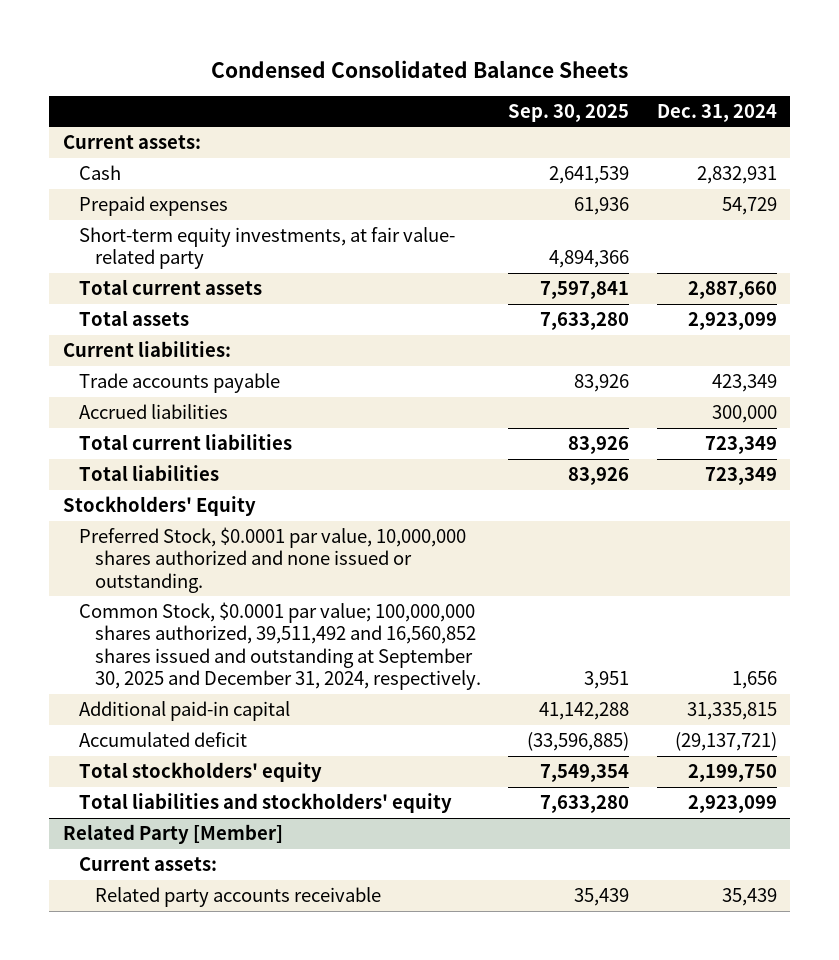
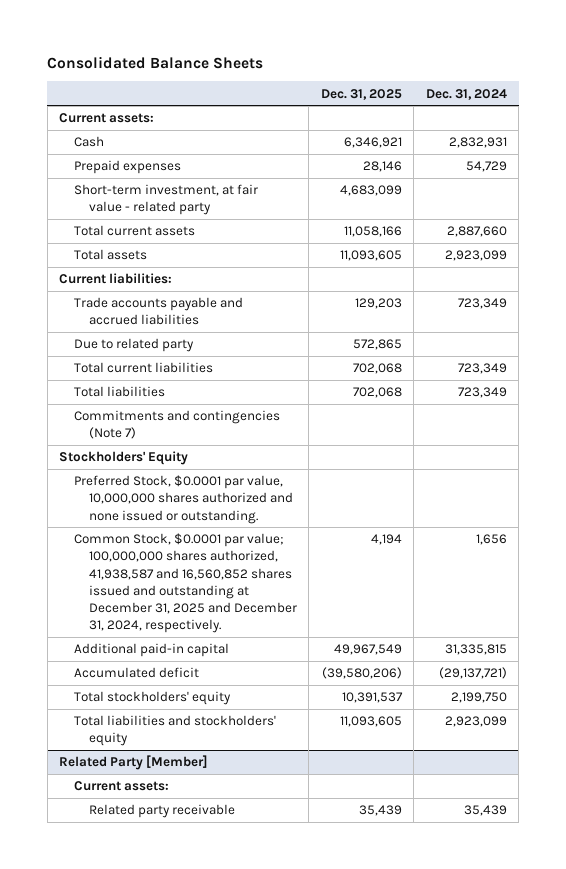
- Condensed Consolidated Balance Sheets
+ Consolidated Balance Sheets
- | Sep. 30, 2025 | Dec. 31, 2024
+ | Dec. 31, 2025 | Dec. 31, 2024
- Short-term equity investments, at fair value- related party | 4,894,366 |
+ Short-term investment, at fair value - related party | 4,683,099 |
- Trade accounts payable | 83,926 | 423,349
- Accrued liabilities | | 300,000
+ Trade accounts payable and accrued liabilities | 129,203 | 723,349
+ Due to related party | 572,865 |
+ Commitments and contingencies (Note 7)
- Common Stock, $0.0001 par value; 100,000,000 shares authorized, 39,511,492 and 16,560,852 shares issued and outstanding at September 30, 2025 and December 31, 2024, respectively. | 3,951 | 1,656
+ Common Stock, $0.0001 par value; 100,000,000 shares authorized, 41,938,587 and 16,560,852 shares issued and outstanding at December 31, 2025 and December 31, 2024, respectively. | 4,194 | 1,656
@ Related Party [Member]
- Related party accounts receivable | 35,439 | 35,439
+ Related party receivable | 35,439 | 35,439

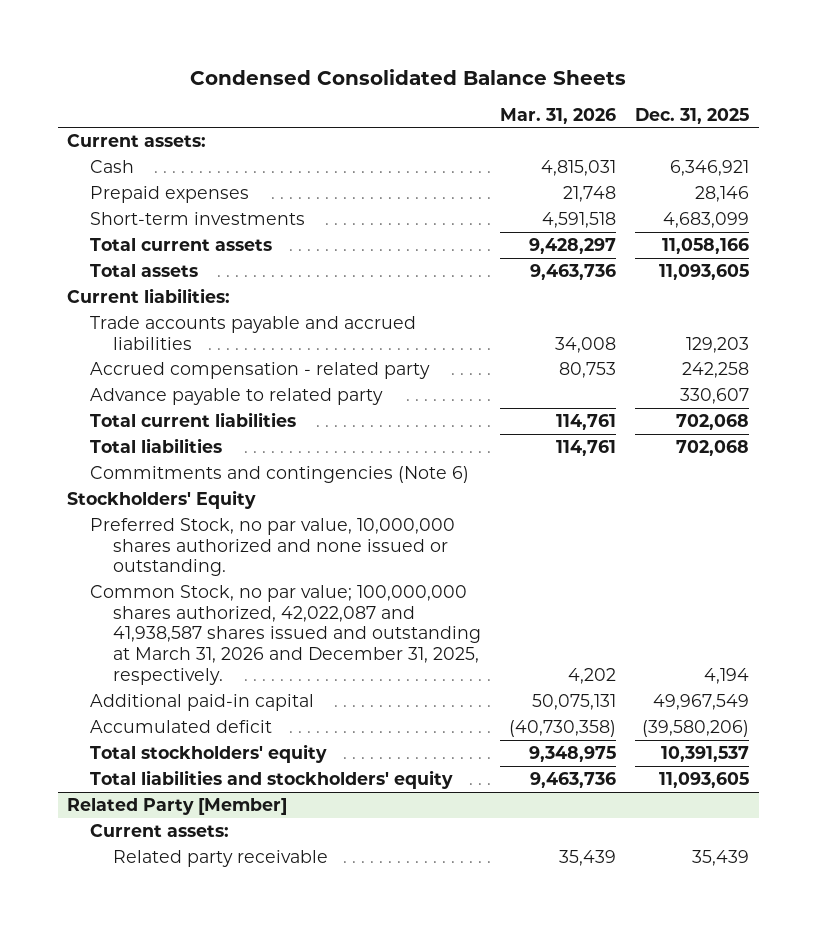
- Consolidated Balance Sheets
+ Condensed Consolidated Balance Sheets
- | Dec. 31, 2025 | Dec. 31, 2024
+ | Mar. 31, 2026 | Dec. 31, 2025
- Short-term investment, at fair value - related party | 4,683,099 |
+ Short-term investments | 4,591,518 | 4,683,099
- Due to related party | 572,865 |
+ Accrued compensation - related party | 80,753 | 242,258
+ Advance payable to related party | | 330,607
- Commitments and contingencies (Note 7)
+ Commitments and contingencies (Note 6)
- Preferred Stock, $0.0001 par value, 10,000,000 shares authorized and none issued or outstanding.
- Common Stock, $0.0001 par value; 100,000,000 shares authorized, 41,938,587 and 16,560,852 shares issued and outstanding at December 31, 2025 and December 31, 2024, respectively. | 4,194 | 1,656
+ Preferred Stock, no par value, 10,000,000 shares authorized and none issued or outstanding.
+ Common Stock, no par value; 100,000,000 shares authorized, 42,022,087 and 41,938,587 shares issued and outstanding at March 31, 2026 and December 31, 2025, respectively. | 4,202 | 4,194

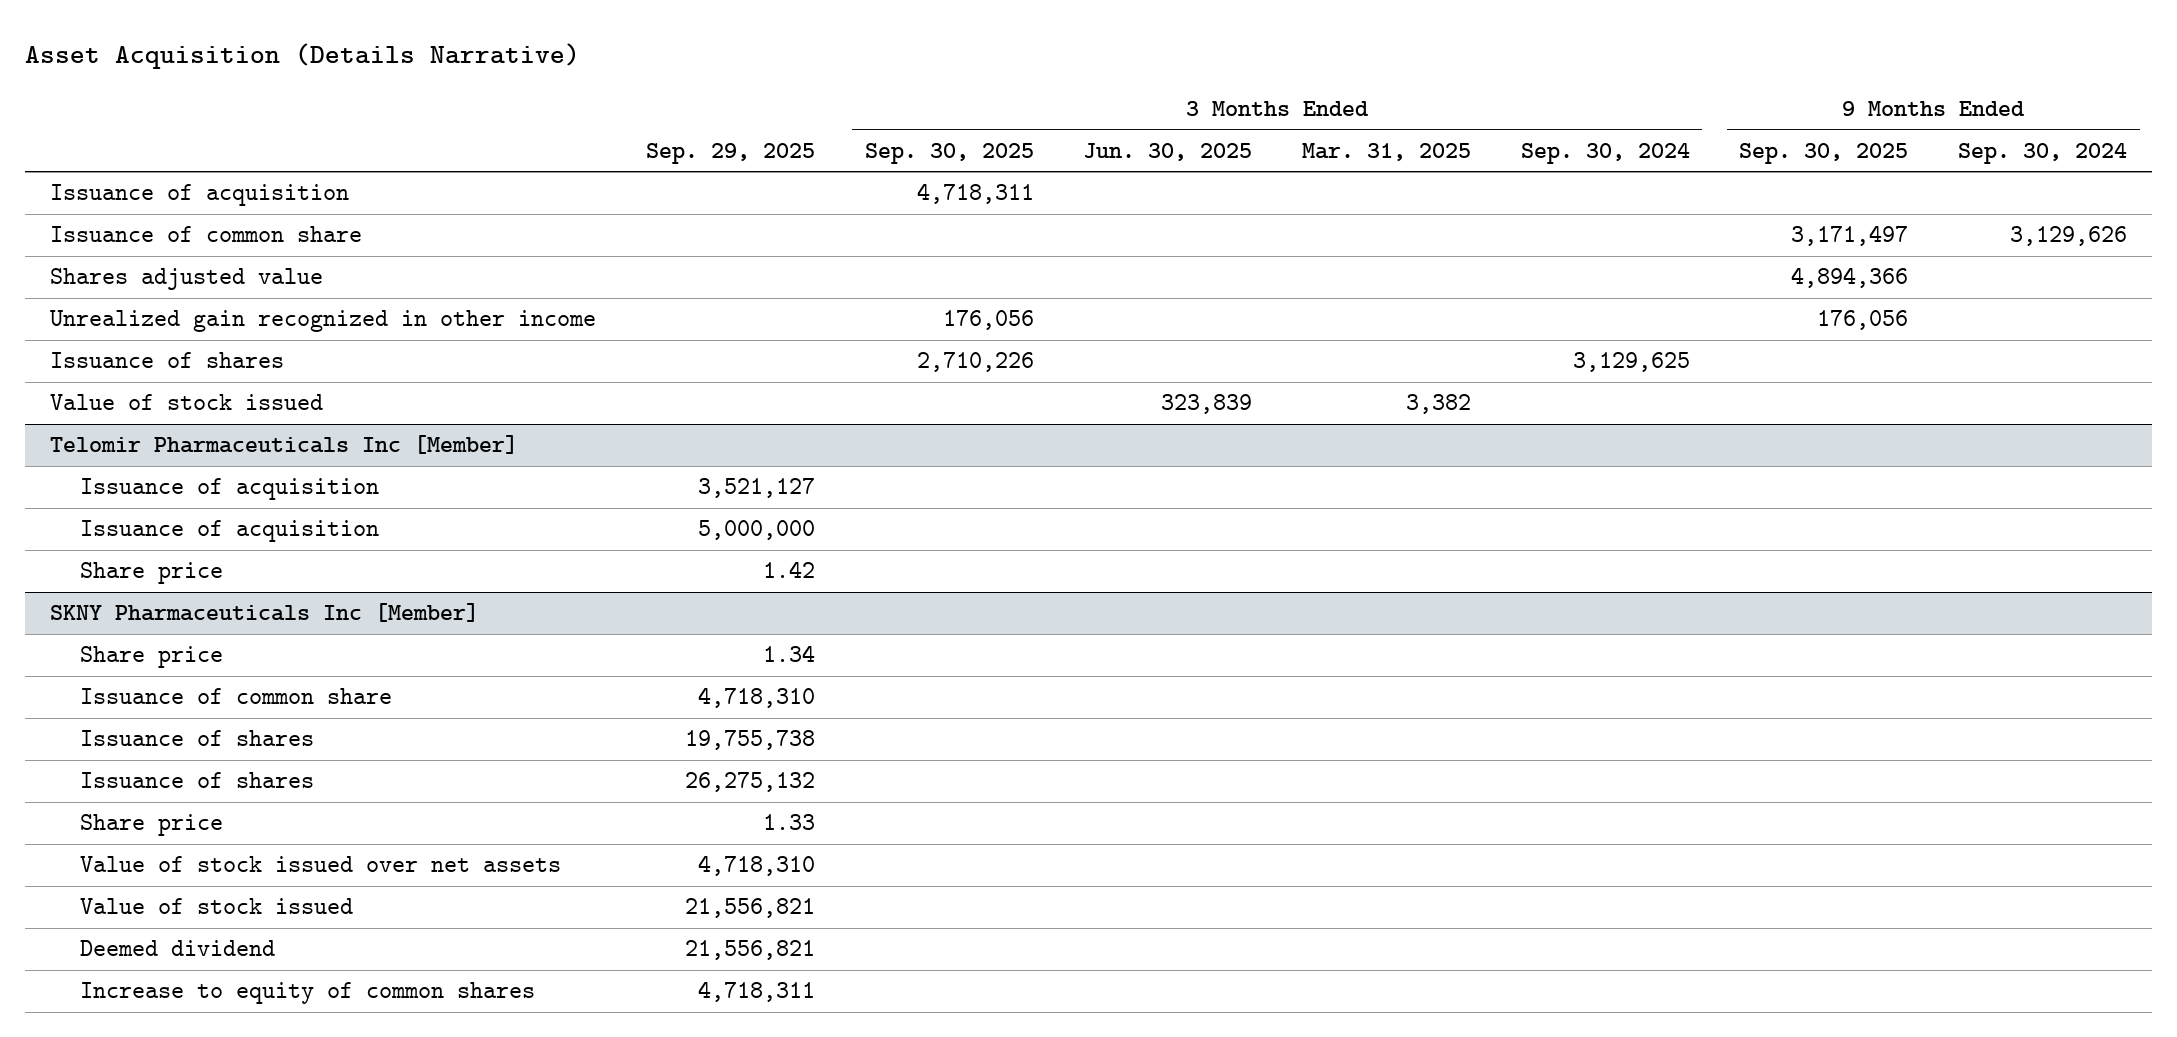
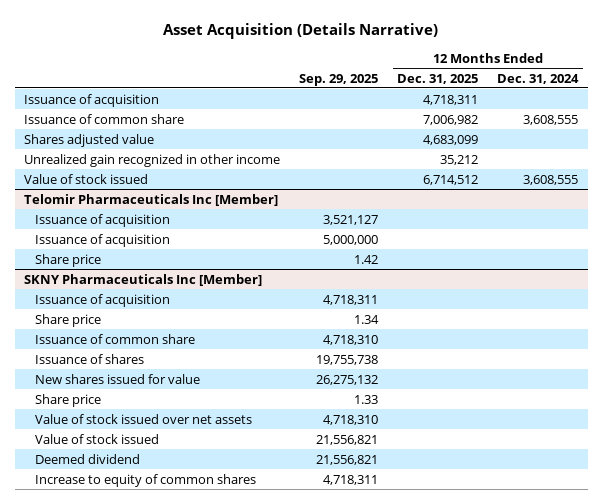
- | Sep. 29, 2025 | 3 Months Ended Sep. 30, 2025 | 3 Months Ended Jun. 30, 2025 | 3 Months Ended Mar. 31, 2025 | 3 Months Ended Sep. 30, 2024 | 9 Months Ended Sep. 30, 2025 | 9 Months Ended Sep. 30, 2024
+ | Sep. 29, 2025 | 12 Months Ended Dec. 31, 2025 | 12 Months Ended Dec. 31, 2024
- Issuance of shares | | 2,710,226 | | | 3,129,625 | |
@ SKNY Pharmaceuticals Inc [Member]
+ Issuance of acquisition | 4,718,311 | |
- Issuance of shares | 26,275,132 | | | | | |
+ New shares issued for value | 26,275,132 | |

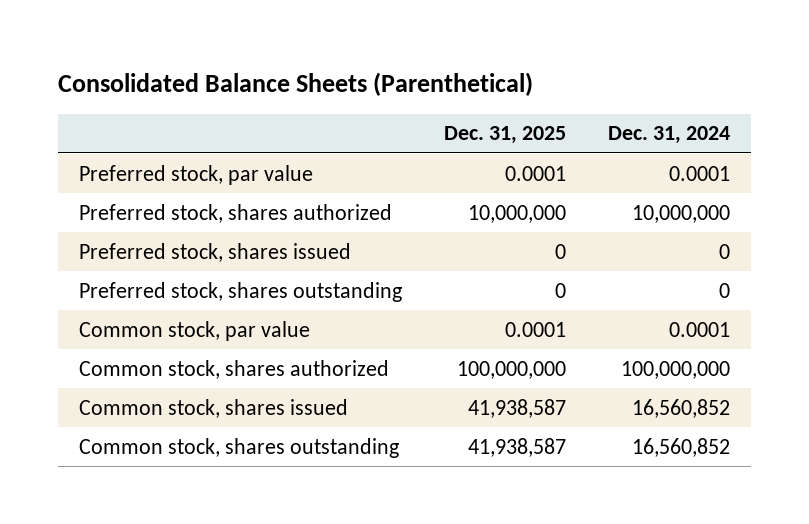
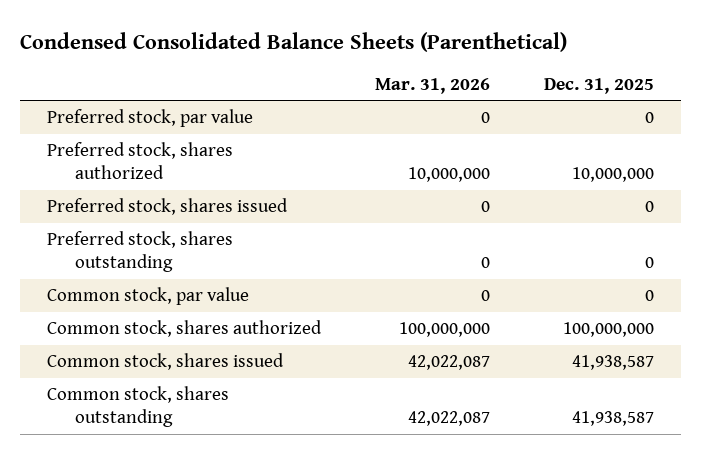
- Consolidated Balance Sheets (Parenthetical)
+ Condensed Consolidated Balance Sheets (Parenthetical)
- | Dec. 31, 2025 | Dec. 31, 2024
+ | Mar. 31, 2026 | Dec. 31, 2025
- Preferred stock, par value | 0.0001 | 0.0001
+ Preferred stock, par value | 0 | 0
- Common stock, par value | 0.0001 | 0.0001
+ Common stock, par value | 0 | 0

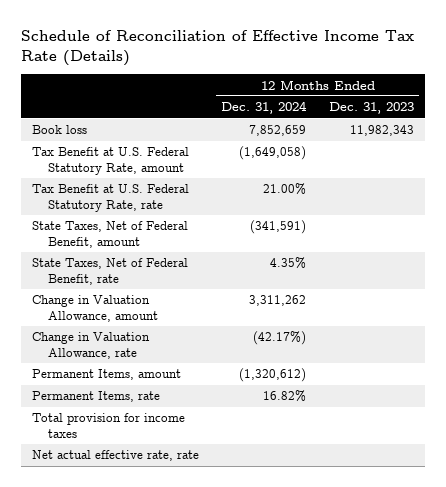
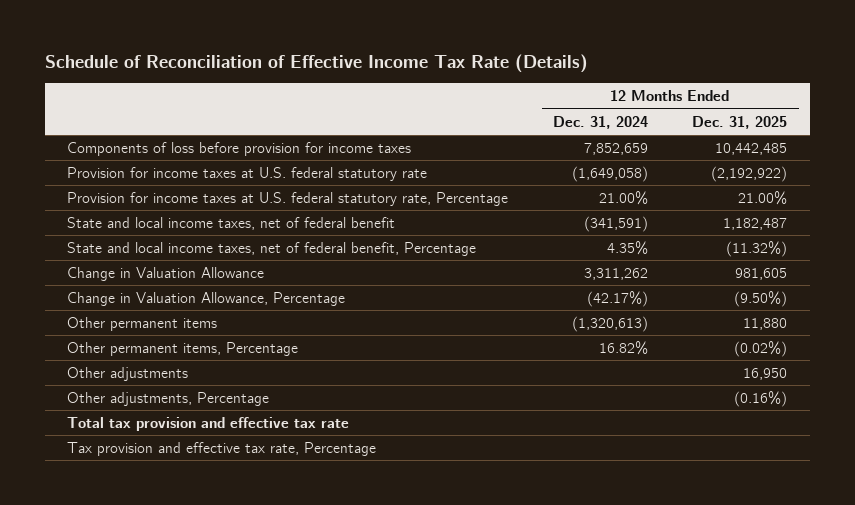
- | 12 Months Ended Dec. 31, 2024 | 12 Months Ended Dec. 31, 2023
+ | 12 Months Ended Dec. 31, 2024 | 12 Months Ended Dec. 31, 2025
- Book loss | 7,852,659 | 11,982,343
- Tax Benefit at U.S. Federal Statutory Rate, amount | (1,649,058) |
- Tax Benefit at U.S. Federal Statutory Rate, rate | 21.00% |
- State Taxes, Net of Federal Benefit, amount | (341,591) |
- State Taxes, Net of Federal Benefit, rate | 4.35% |
- Change in Valuation Allowance, amount | 3,311,262 |
- Change in Valuation Allowance, rate | (42.17%) |
- Permanent Items, amount | (1,320,612) |
- Permanent Items, rate | 16.82% |
- Total provision for income taxes
- Net actual effective rate, rate
+ Components of loss before provision for income taxes | 7,852,659 | 10,442,485
+ Provision for income taxes at U.S. federal statutory rate | (1,649,058) | (2,192,922)
+ Provision for income taxes at U.S. federal statutory rate, Percentage | 21.00% | 21.00%
+ State and local income taxes, net of federal benefit | (341,591) | 1,182,487
+ State and local income taxes, net of federal benefit, Percentage | 4.35% | (11.32%)
+ Change in Valuation Allowance | 3,311,262 | 981,605
+ Change in Valuation Allowance, Percentage | (42.17%) | (9.50%)
+ Other permanent items | (1,320,613) | 11,880
+ Other permanent items, Percentage | 16.82% | (0.02%)
+ Other adjustments | | 16,950
+ Other adjustments, Percentage | | (0.16%)
+ Total tax provision and effective tax rate
+ Tax provision and effective tax rate, Percentage

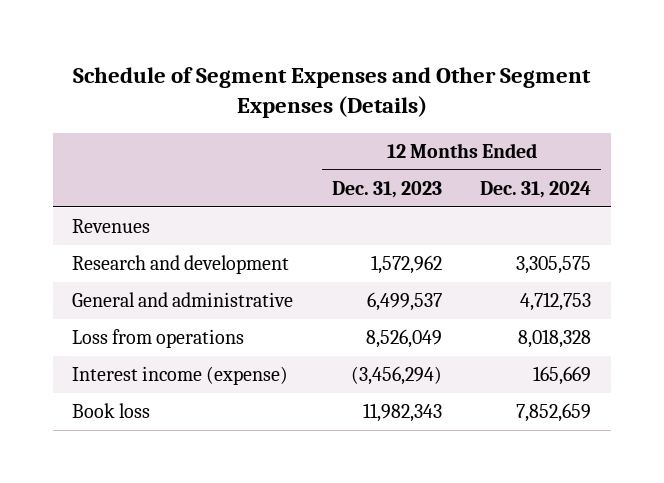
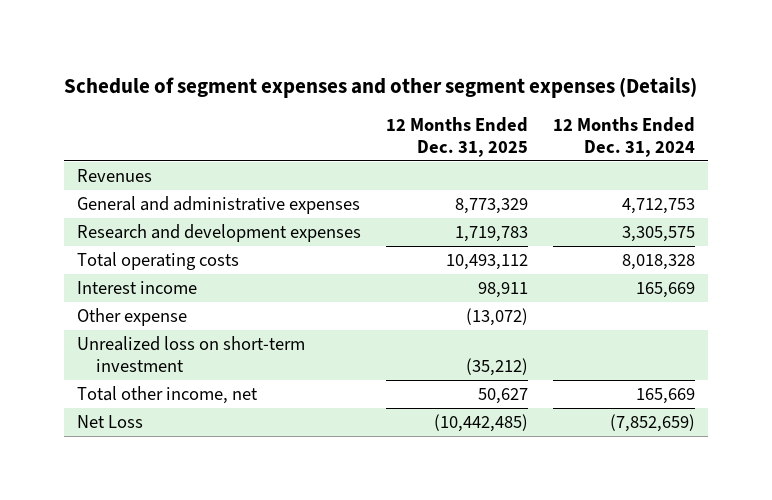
- Schedule of Segment Expenses and Other Segment Expenses (Details)
+ Schedule of segment expenses and other segment expenses (Details)
- | 12 Months Ended Dec. 31, 2023 | 12 Months Ended Dec. 31, 2024
+ | 12 Months Ended Dec. 31, 2025 | 12 Months Ended Dec. 31, 2024
- Research and development | 1,572,962 | 3,305,575
- General and administrative | 6,499,537 | 4,712,753
- Loss from operations | 8,526,049 | 8,018,328
- Interest income (expense) | (3,456,294) | 165,669
- Book loss | 11,982,343 | 7,852,659
+ General and administrative expenses | 8,773,329 | 4,712,753
+ Research and development expenses | 1,719,783 | 3,305,575
+ Total operating costs | 10,493,112 | 8,018,328
+ Interest income | 98,911 | 165,669
+ Other expense | (13,072) |
+ Unrealized loss on short-term investment | (35,212) |
+ Total other income, net | 50,627 | 165,669
+ Net Loss | (10,442,485) | (7,852,659)

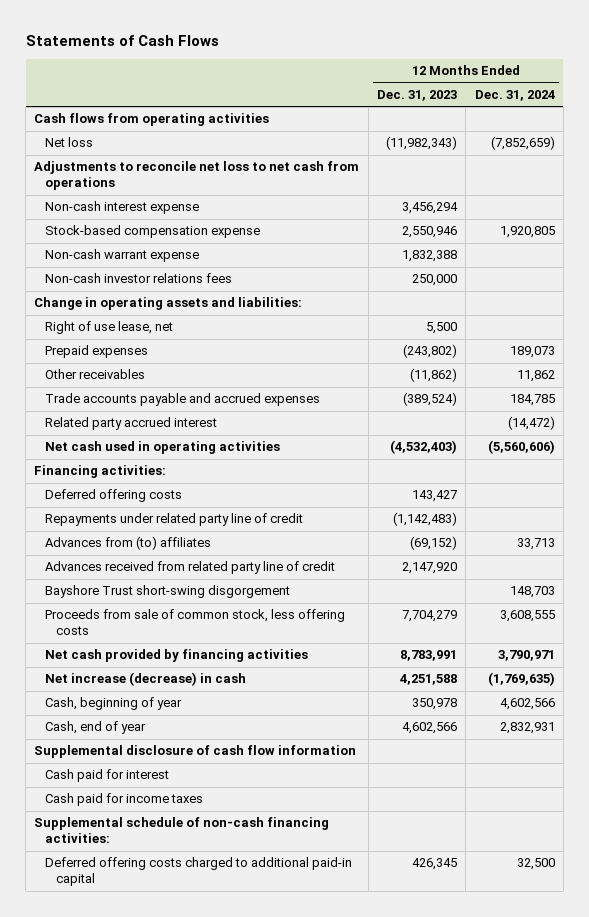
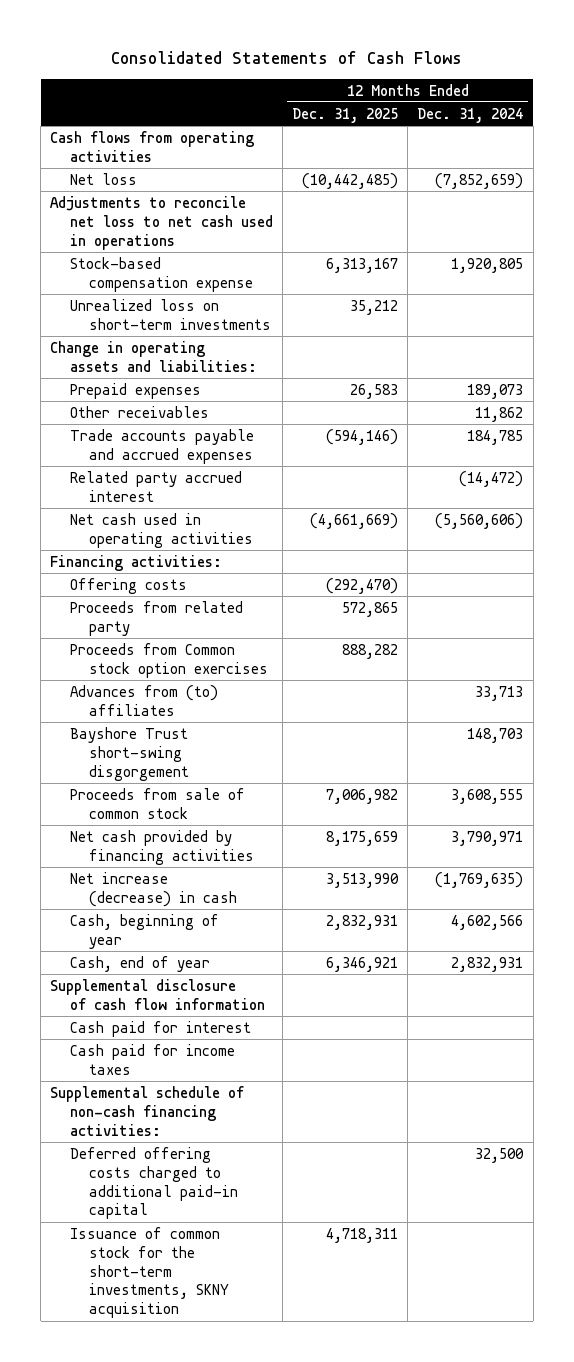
- Statements of Cash Flows
+ Consolidated Statements of Cash Flows
- | 12 Months Ended Dec. 31, 2023 | 12 Months Ended Dec. 31, 2024
+ | 12 Months Ended Dec. 31, 2025 | 12 Months Ended Dec. 31, 2024
- Adjustments to reconcile net loss to net cash from operations
- Non-cash interest expense | 3,456,294 |
+ Adjustments to reconcile net loss to net cash used in operations
- Non-cash warrant expense | 1,832,388 |
- Non-cash investor relations fees | 250,000 |
+ Unrealized loss on short-term investments | 35,212 |
- Right of use lease, net | 5,500 |
- Deferred offering costs | 143,427 |
- Repayments under related party line of credit | (1,142,483) |
+ Offering costs | (292,470) |
+ Proceeds from related party | 572,865 |
+ Proceeds from Common stock option exercises | 888,282 |
- Advances received from related party line of credit | 2,147,920 |
- Proceeds from sale of common stock, less offering costs | 7,704,279 | 3,608,555
+ Proceeds from sale of common stock | 7,006,982 | 3,608,555
+ Issuance of common stock for the short-term investments, SKNY acquisition | 4,718,311 |

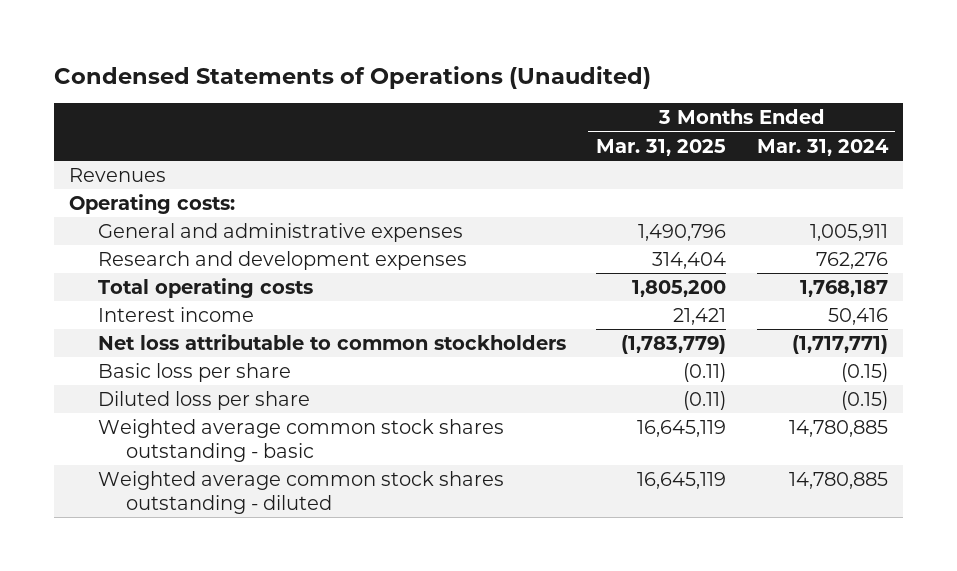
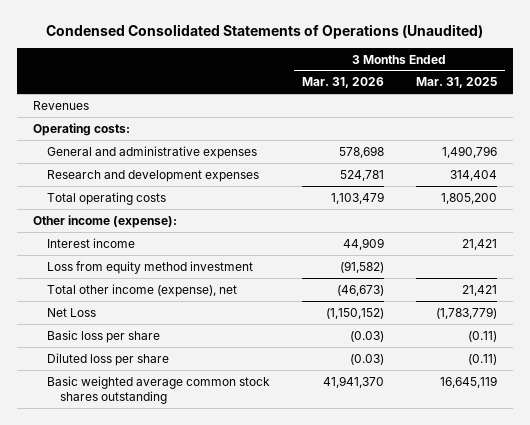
- Condensed Statements of Operations (Unaudited)
+ Condensed Consolidated Statements of Operations (Unaudited)
- | 3 Months Ended Mar. 31, 2025 | 3 Months Ended Mar. 31, 2024
+ | 3 Months Ended Mar. 31, 2026 | 3 Months Ended Mar. 31, 2025
+ Other income (expense):
- Net loss attributable to common stockholders | (1,783,779) | (1,717,771)
+ Loss from equity method investment | (91,582) |
+ Total other income (expense), net | (46,673) | 21,421
+ Net Loss | (1,150,152) | (1,783,779)
- Weighted average common stock shares outstanding - basic | 16,645,119 | 14,780,885
- Weighted average common stock shares outstanding - diluted | 16,645,119 | 14,780,885
+ Basic weighted average common stock shares outstanding | 41,941,370 | 16,645,119

